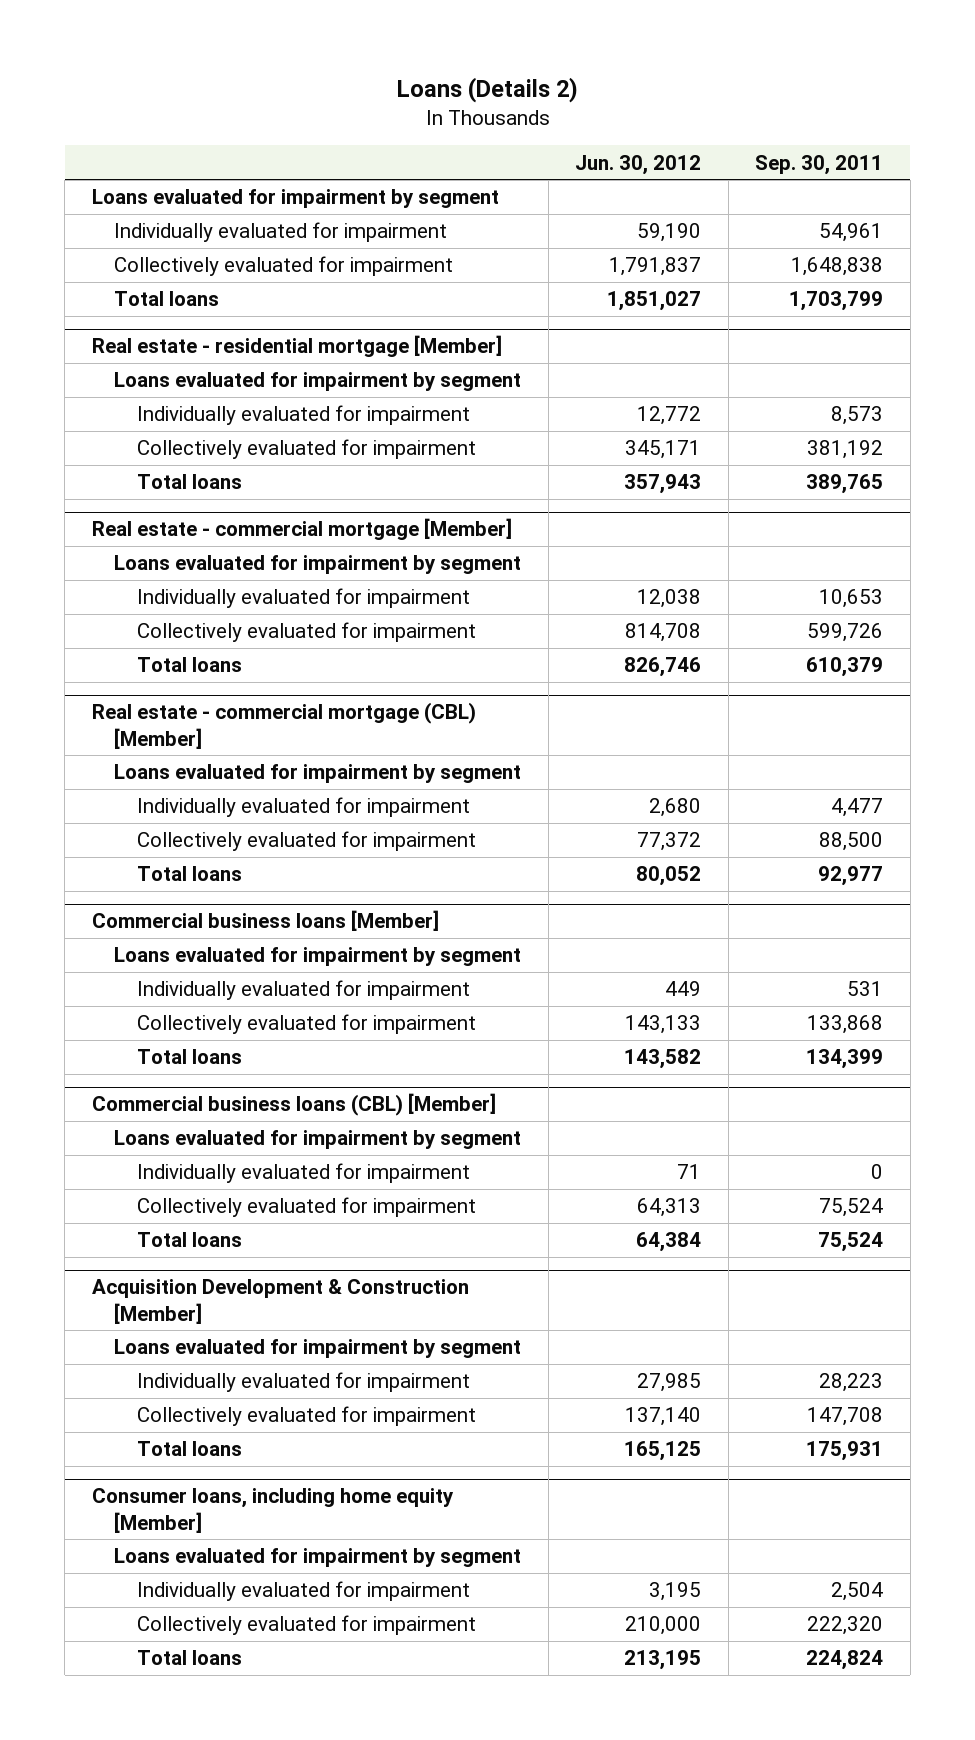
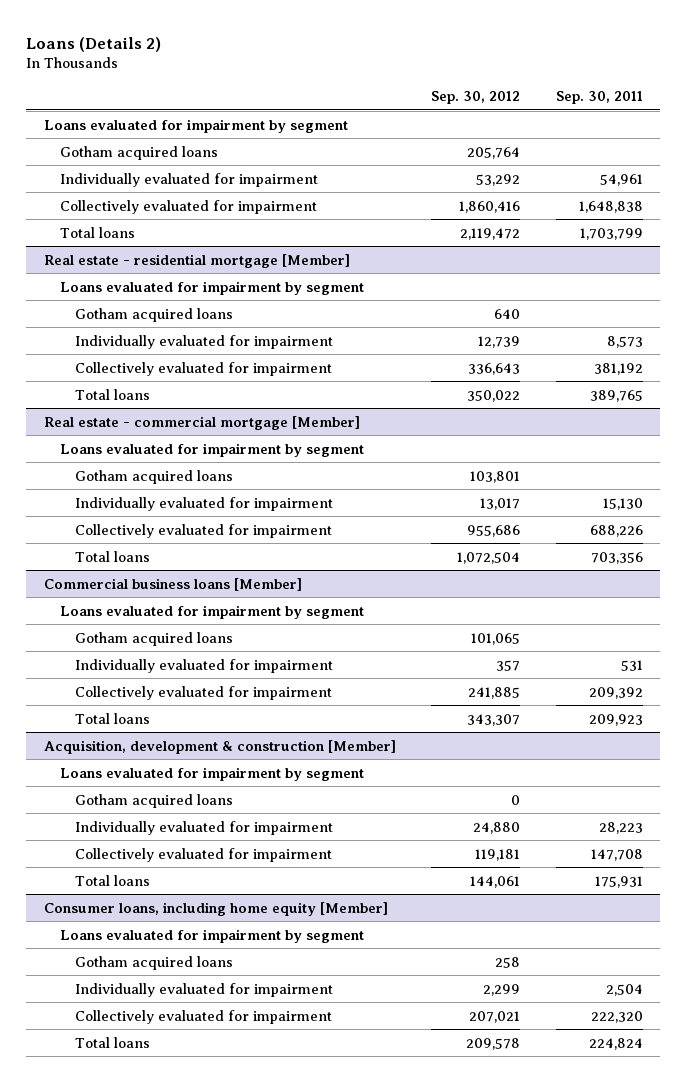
- | Jun. 30, 2012 | Sep. 30, 2011
+ | Sep. 30, 2012 | Sep. 30, 2011
+ Gotham acquired loans | 205,764 |
@ Real estate - residential mortgage [Member]
+ Gotham acquired loans | 640 |
@ Real estate - commercial mortgage [Member]
- Individually evaluated for impairment | 12,038 | 10,653
- Collectively evaluated for impairment | 814,708 | 599,726
- Total loans | 826,746 | 610,379
- Real estate - commercial mortgage (CBL) [Member]
- Loans evaluated for impairment by segment
- Individually evaluated for impairment | 2,680 | 4,477
- Collectively evaluated for impairment | 77,372 | 88,500
- Total loans | 80,052 | 92,977
@ Real estate - commercial mortgage [Member]
+ Gotham acquired loans | 103,801 |
+ Individually evaluated for impairment | 13,017 | 15,130
+ Collectively evaluated for impairment | 955,686 | 688,226
+ Total loans | 1,072,504 | 703,356
@ Commercial business loans [Member]
+ Gotham acquired loans | 101,065 |
- Collectively evaluated for impairment | 143,133 | 133,868
- Total loans | 143,582 | 134,399
- Commercial business loans (CBL) [Member]
- Loans evaluated for impairment by segment
- Individually evaluated for impairment | 71 | 0
- Collectively evaluated for impairment | 64,313 | 75,524
- Total loans | 64,384 | 75,524
- Acquisition Development & Construction [Member]
@ Commercial business loans [Member]
+ Collectively evaluated for impairment | 241,885 | 209,392
+ Total loans | 343,307 | 209,923
+ Acquisition, development & construction [Member]
+ Gotham acquired loans | 0 |
@ Consumer loans, including home equity [Member]
+ Gotham acquired loans | 258 |

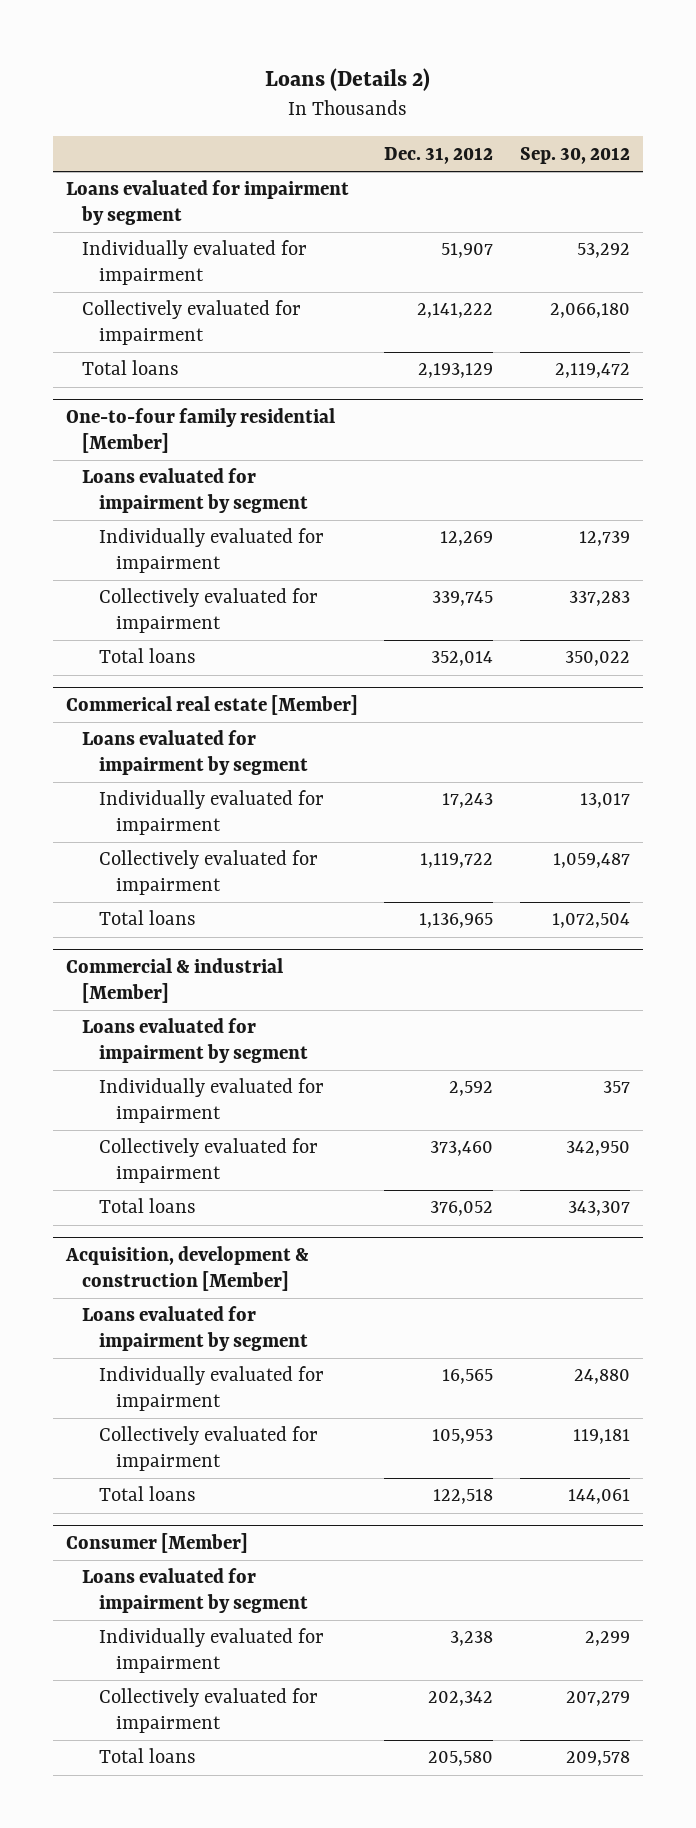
- | Sep. 30, 2012 | Sep. 30, 2011
+ | Dec. 31, 2012 | Sep. 30, 2012
- Gotham acquired loans | 205,764 |
- Collectively evaluated for impairment | 1,860,416 | 1,648,838
+ Collectively evaluated for impairment | 2,141,222 | 2,066,180
- Real estate - residential mortgage [Member]
+ One-to-four family residential [Member]
- Gotham acquired loans | 640 |
- Collectively evaluated for impairment | 336,643 | 381,192
+ Collectively evaluated for impairment | 339,745 | 337,283
- Real estate - commercial mortgage [Member]
+ Commerical real estate [Member]
- Gotham acquired loans | 103,801 |
- Collectively evaluated for impairment | 955,686 | 688,226
+ Collectively evaluated for impairment | 1,119,722 | 1,059,487
- Commercial business loans [Member]
+ Commercial & industrial [Member]
- Gotham acquired loans | 101,065 |
- Collectively evaluated for impairment | 241,885 | 209,392
+ Collectively evaluated for impairment | 373,460 | 342,950
@ Acquisition, development & construction [Member]
- Gotham acquired loans | 0 |
- Consumer loans, including home equity [Member]
+ Consumer [Member]
- Gotham acquired loans | 258 |
- Collectively evaluated for impairment | 207,021 | 222,320
+ Collectively evaluated for impairment | 202,342 | 207,279

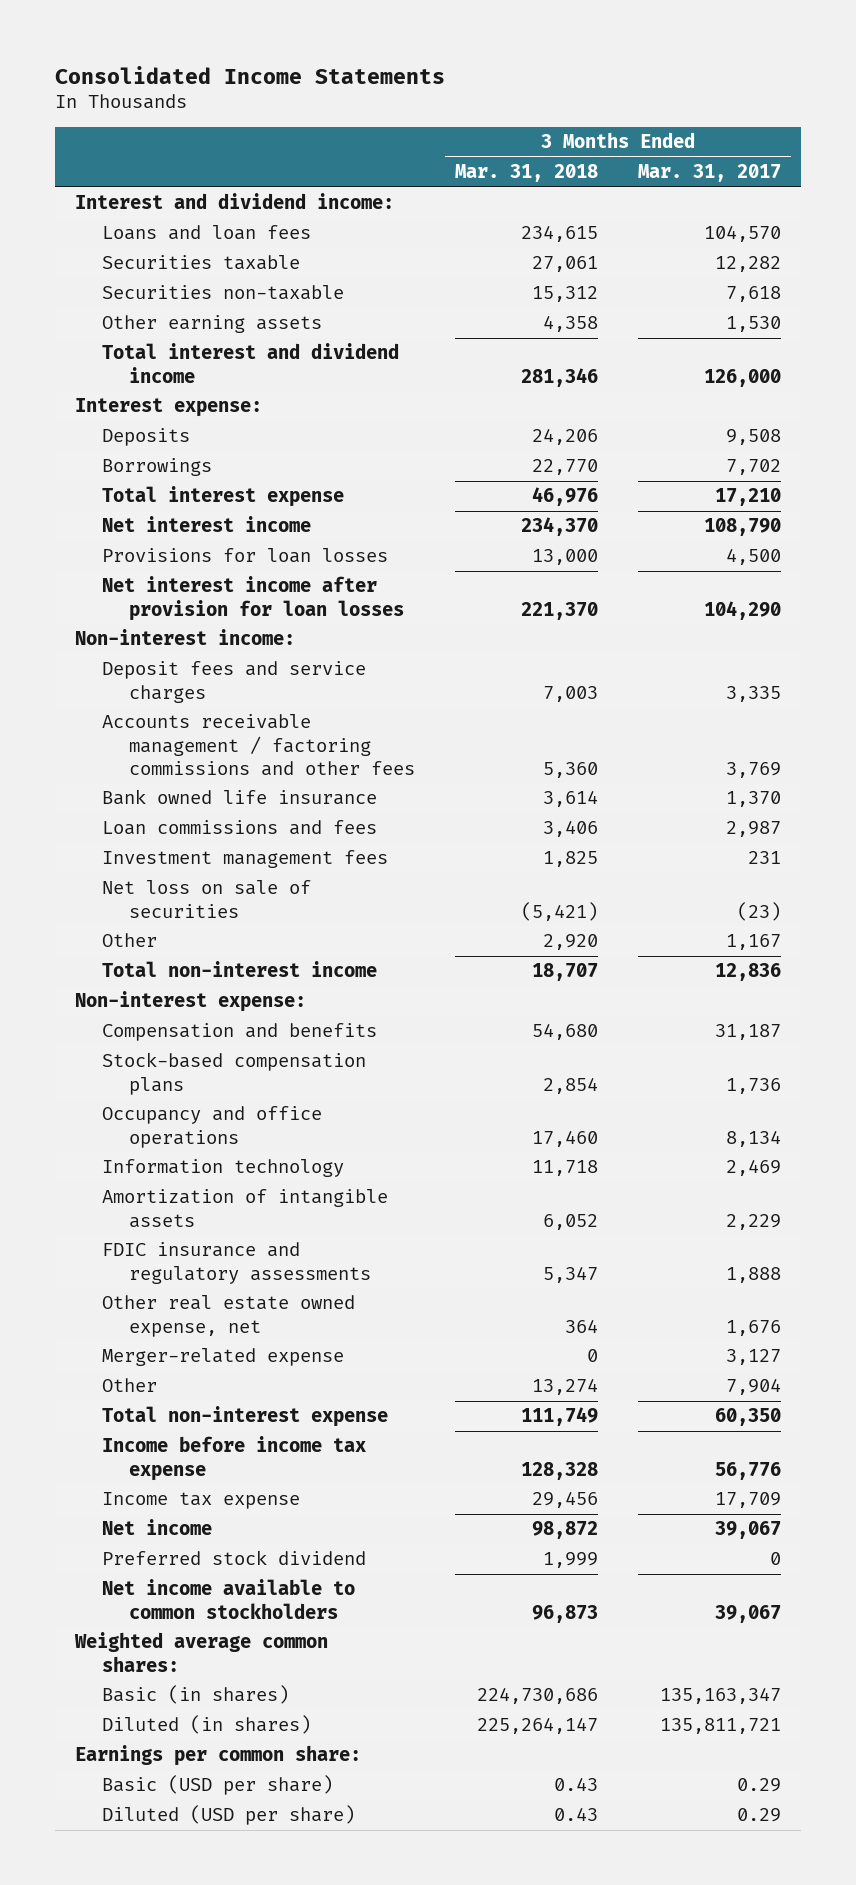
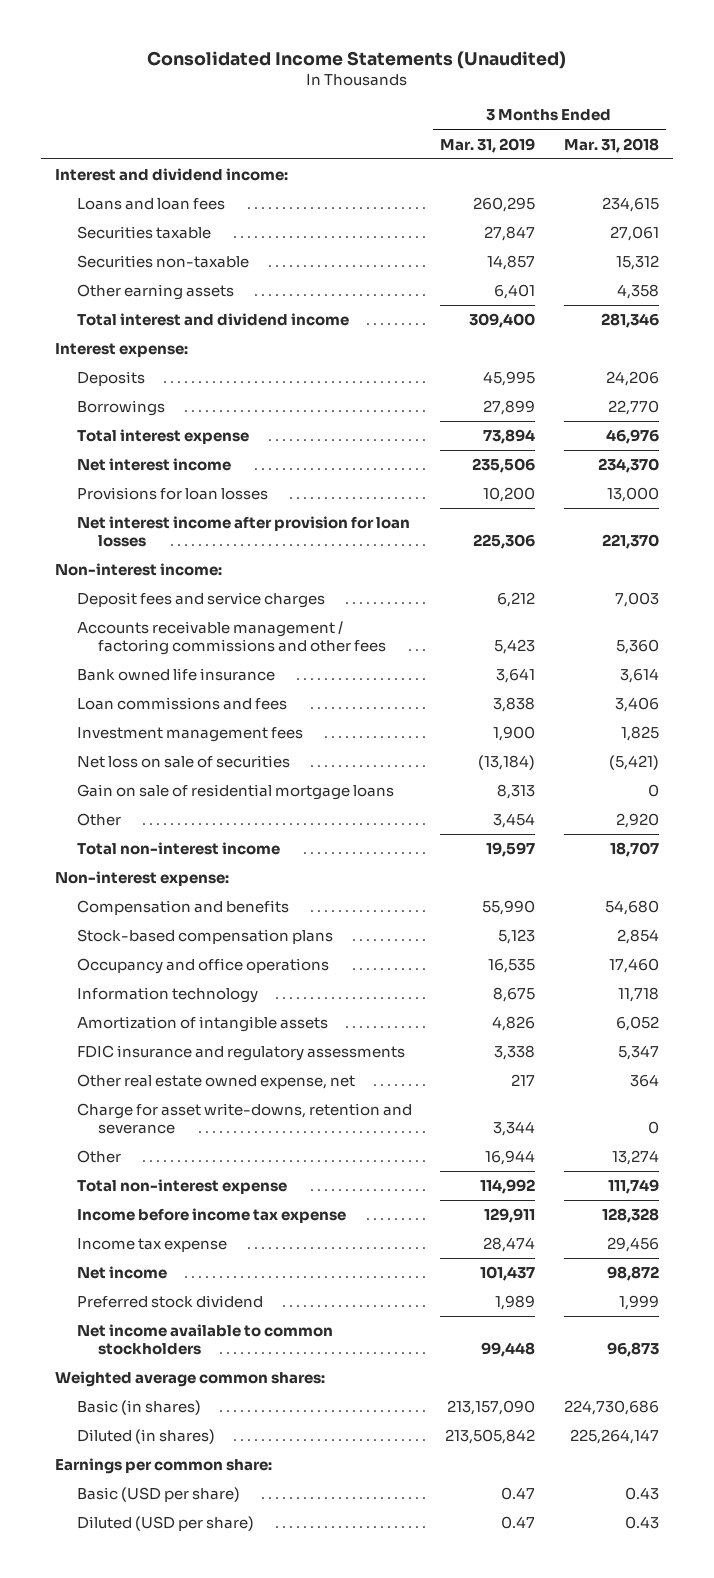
- Consolidated Income Statements
+ Consolidated Income Statements (Unaudited)
- | 3 Months Ended Mar. 31, 2018 | 3 Months Ended Mar. 31, 2017
+ | 3 Months Ended Mar. 31, 2019 | 3 Months Ended Mar. 31, 2018
+ Gain on sale of residential mortgage loans | 8,313 | 0
- Merger-related expense | 0 | 3,127
+ Charge for asset write-downs, retention and severance | 3,344 | 0

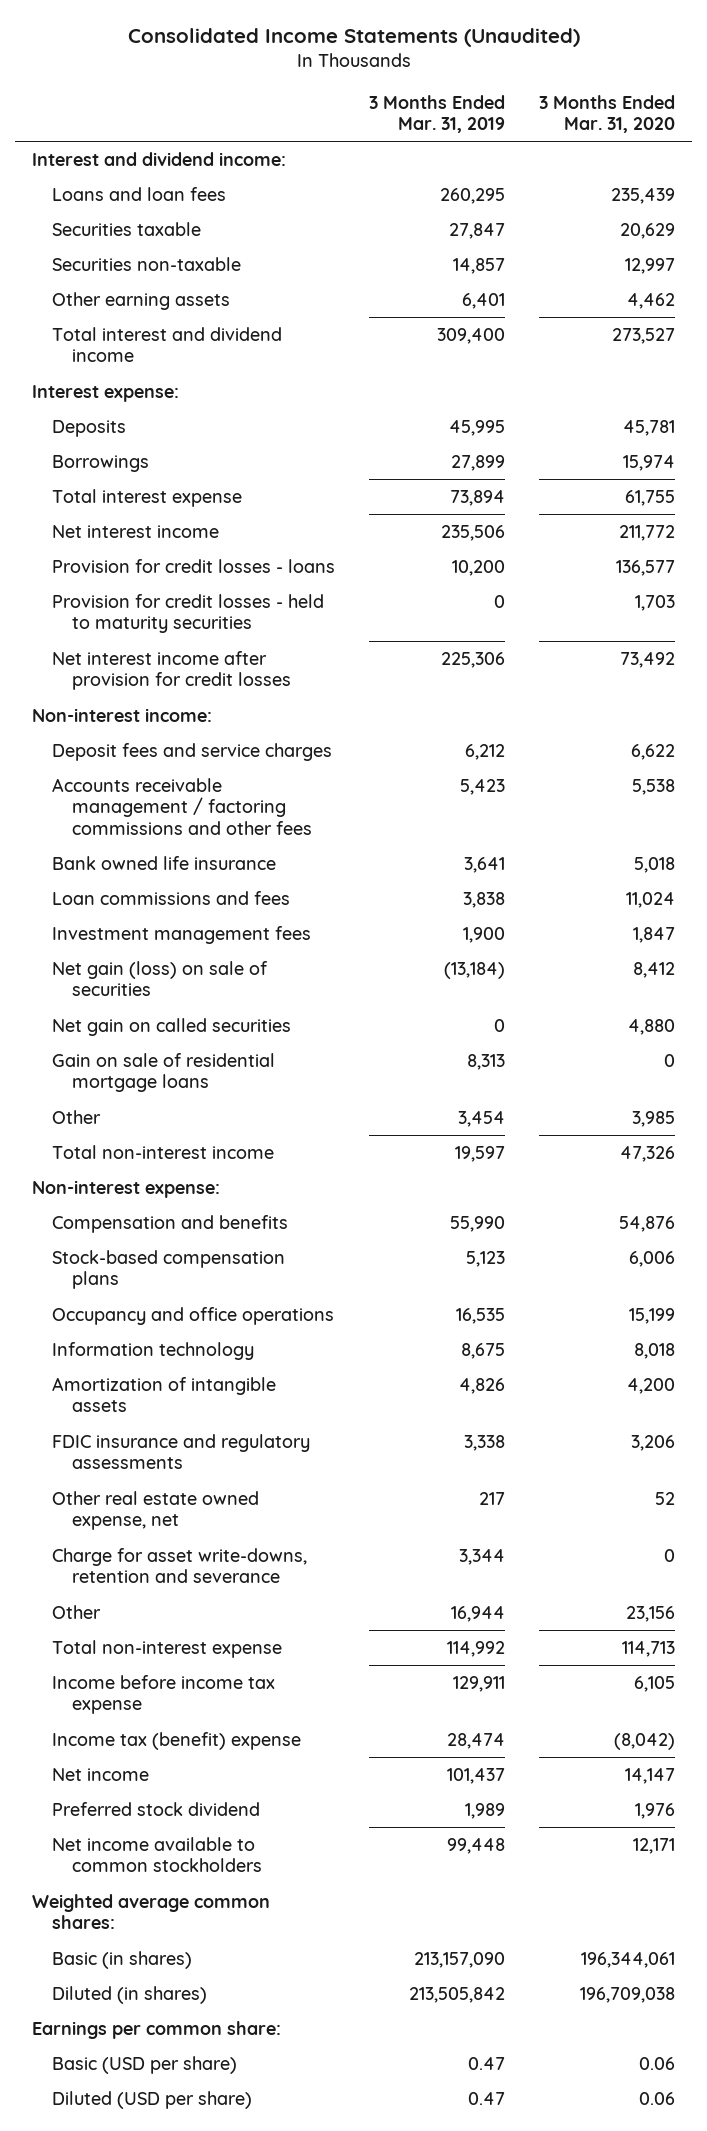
- | 3 Months Ended Mar. 31, 2019 | 3 Months Ended Mar. 31, 2018
+ | 3 Months Ended Mar. 31, 2019 | 3 Months Ended Mar. 31, 2020
- Provisions for loan losses | 10,200 | 13,000
- Net interest income after provision for loan losses | 225,306 | 221,370
+ Provision for credit losses - loans | 10,200 | 136,577
+ Provision for credit losses - held to maturity securities | 0 | 1,703
+ Net interest income after provision for credit losses | 225,306 | 73,492
- Net loss on sale of securities | (13,184) | (5,421)
+ Net gain (loss) on sale of securities | (13,184) | 8,412
+ Net gain on called securities | 0 | 4,880
- Income tax expense | 28,474 | 29,456
+ Income tax (benefit) expense | 28,474 | (8,042)

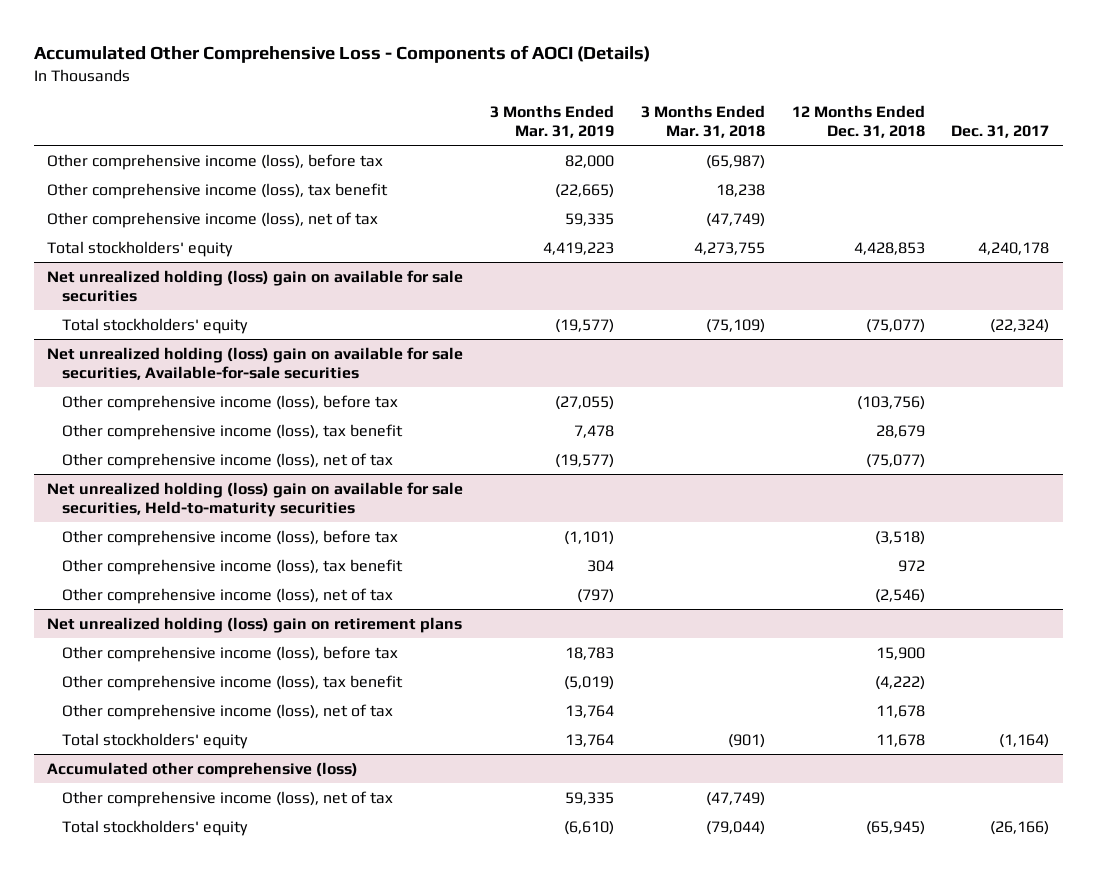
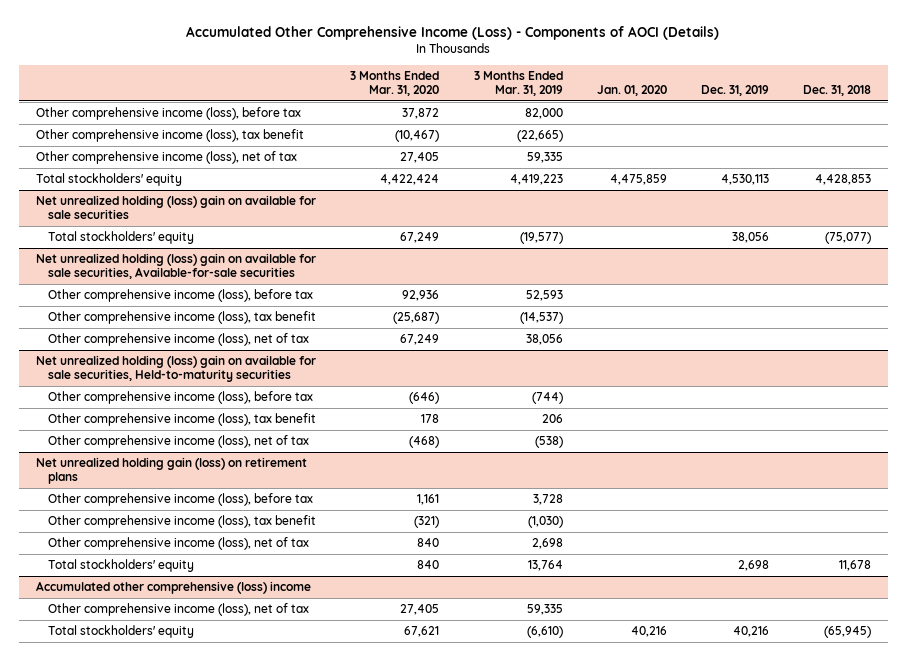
- Accumulated Other Comprehensive Loss - Components of AOCI (Details)
+ Accumulated Other Comprehensive Income (Loss) - Components of AOCI (Details)
- | 3 Months Ended Mar. 31, 2019 | 3 Months Ended Mar. 31, 2018 | 12 Months Ended Dec. 31, 2018 | Dec. 31, 2017
+ | 3 Months Ended Mar. 31, 2020 | 3 Months Ended Mar. 31, 2019 | Jan. 01, 2020 | Dec. 31, 2019 | Dec. 31, 2018
@ Net unrealized holding (loss) gain on available for sale securities, Available-for-sale securities
- Other comprehensive income (loss), before tax | (27,055) | | (103,756) |
- Other comprehensive income (loss), tax benefit | 7,478 | | 28,679 |
- Other comprehensive income (loss), net of tax | (19,577) | | (75,077) |
+ Other comprehensive income (loss), before tax | 92,936 | 52,593 | | |
+ Other comprehensive income (loss), tax benefit | (25,687) | (14,537) | | |
+ Other comprehensive income (loss), net of tax | 67,249 | 38,056 | | |
@ Net unrealized holding (loss) gain on available for sale securities, Held-to-maturity securities
- Other comprehensive income (loss), before tax | (1,101) | | (3,518) |
- Other comprehensive income (loss), tax benefit | 304 | | 972 |
- Other comprehensive income (loss), net of tax | (797) | | (2,546) |
- Net unrealized holding (loss) gain on retirement plans
- Other comprehensive income (loss), before tax | 18,783 | | 15,900 |
- Other comprehensive income (loss), tax benefit | (5,019) | | (4,222) |
- Other comprehensive income (loss), net of tax | 13,764 | | 11,678 |
@ Net unrealized holding (loss) gain on available for sale securities, Held-to-maturity securities
+ Other comprehensive income (loss), before tax | (646) | (744) | | |
+ Other comprehensive income (loss), tax benefit | 178 | 206 | | |
+ Other comprehensive income (loss), net of tax | (468) | (538) | | |
+ Net unrealized holding gain (loss) on retirement plans
+ Other comprehensive income (loss), before tax | 1,161 | 3,728 | | |
+ Other comprehensive income (loss), tax benefit | (321) | (1,030) | | |
+ Other comprehensive income (loss), net of tax | 840 | 2,698 | | |
- Accumulated other comprehensive (loss)
+ Accumulated other comprehensive (loss) income

